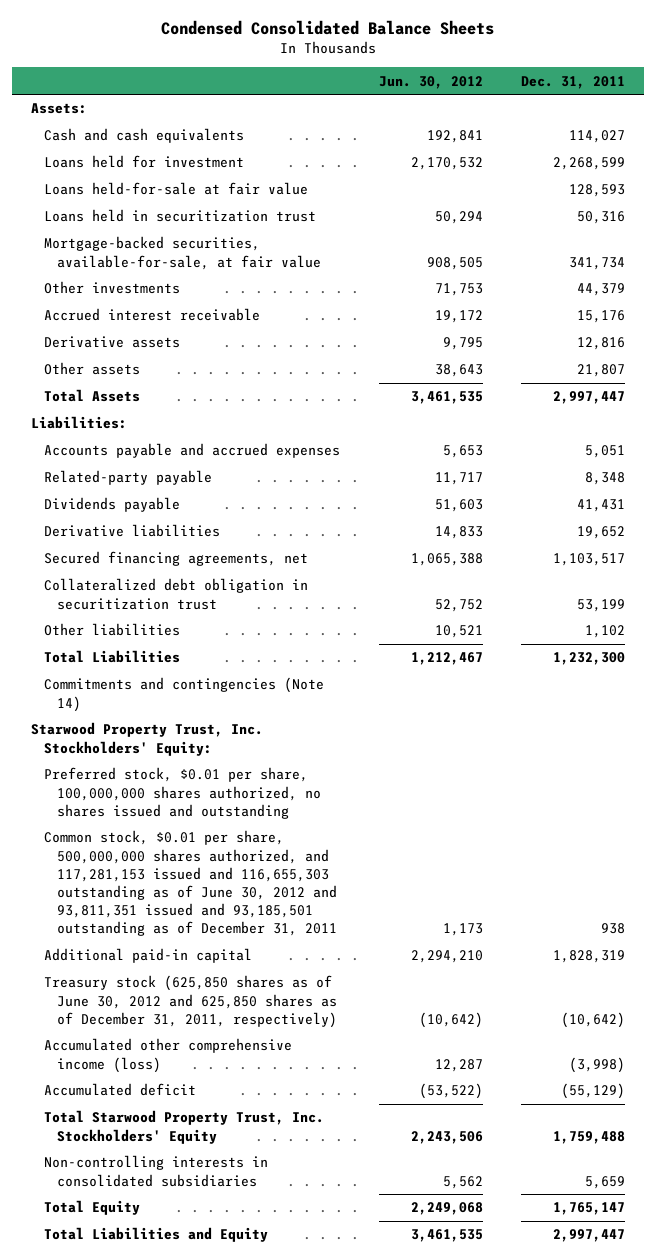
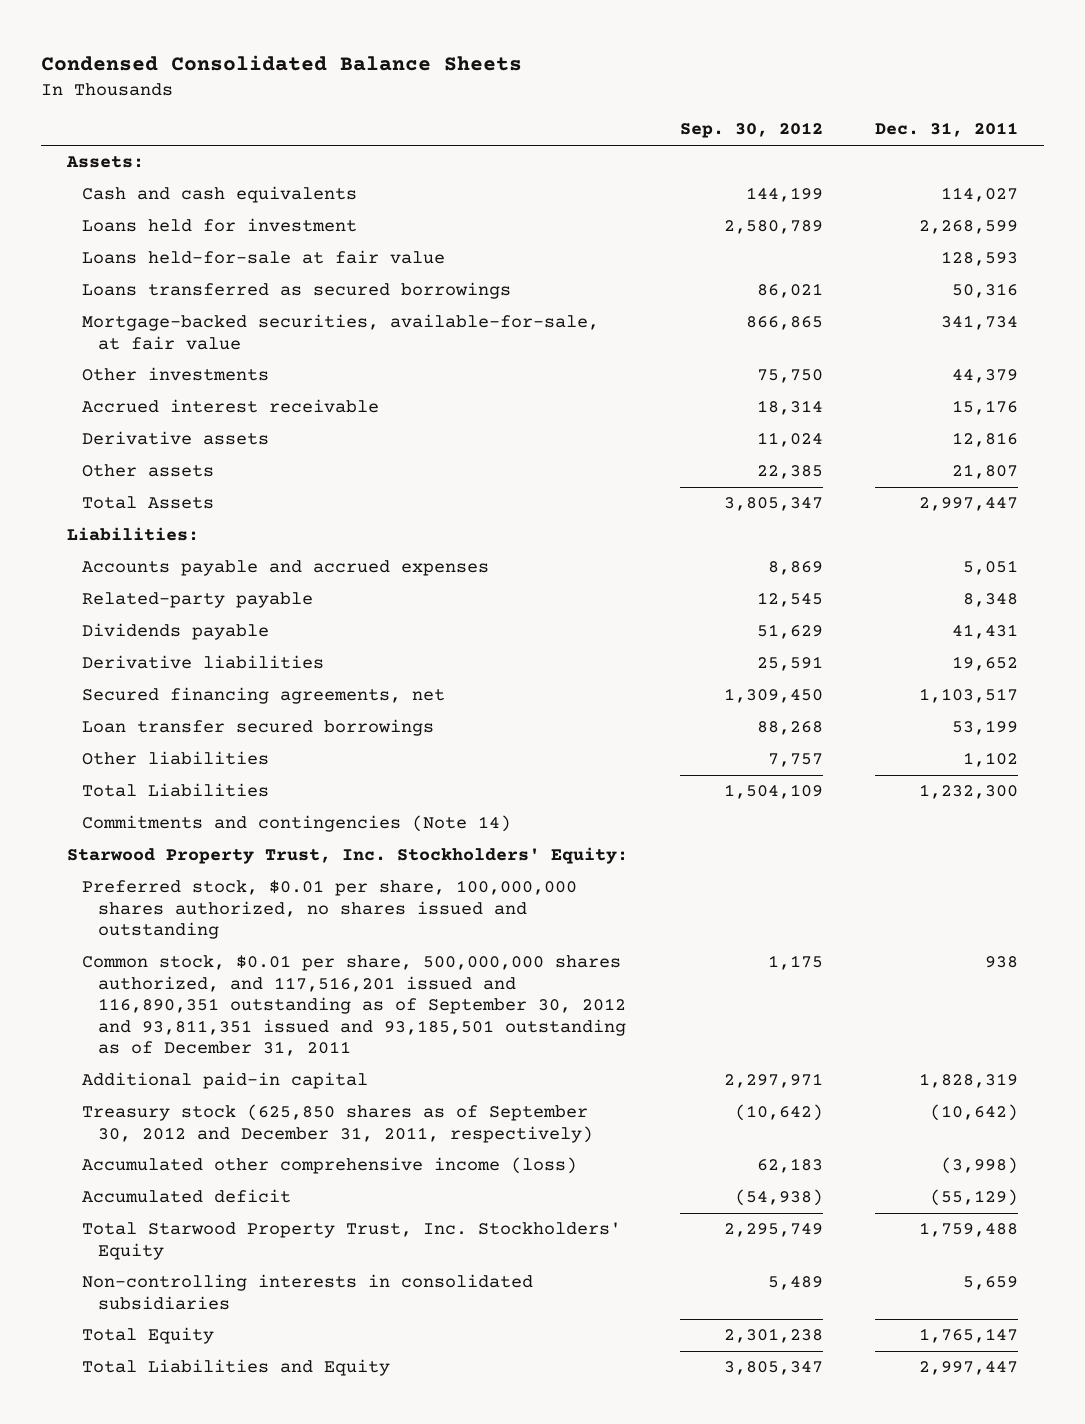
- | Jun. 30, 2012 | Dec. 31, 2011
+ | Sep. 30, 2012 | Dec. 31, 2011
- Loans held in securitization trust | 50,294 | 50,316
+ Loans transferred as secured borrowings | 86,021 | 50,316
- Collateralized debt obligation in securitization trust | 52,752 | 53,199
+ Loan transfer secured borrowings | 88,268 | 53,199
- Common stock, $0.01 per share, 500,000,000 shares authorized, and 117,281,153 issued and 116,655,303 outstanding as of June 30, 2012 and 93,811,351 issued and 93,185,501 outstanding as of December 31, 2011 | 1,173 | 938
+ Common stock, $0.01 per share, 500,000,000 shares authorized, and 117,516,201 issued and 116,890,351 outstanding as of September 30, 2012 and 93,811,351 issued and 93,185,501 outstanding as of December 31, 2011 | 1,175 | 938
- Treasury stock (625,850 shares as of June 30, 2012 and 625,850 shares as of December 31, 2011, respectively) | (10,642) | (10,642)
+ Treasury stock (625,850 shares as of September 30, 2012 and December 31, 2011, respectively) | (10,642) | (10,642)

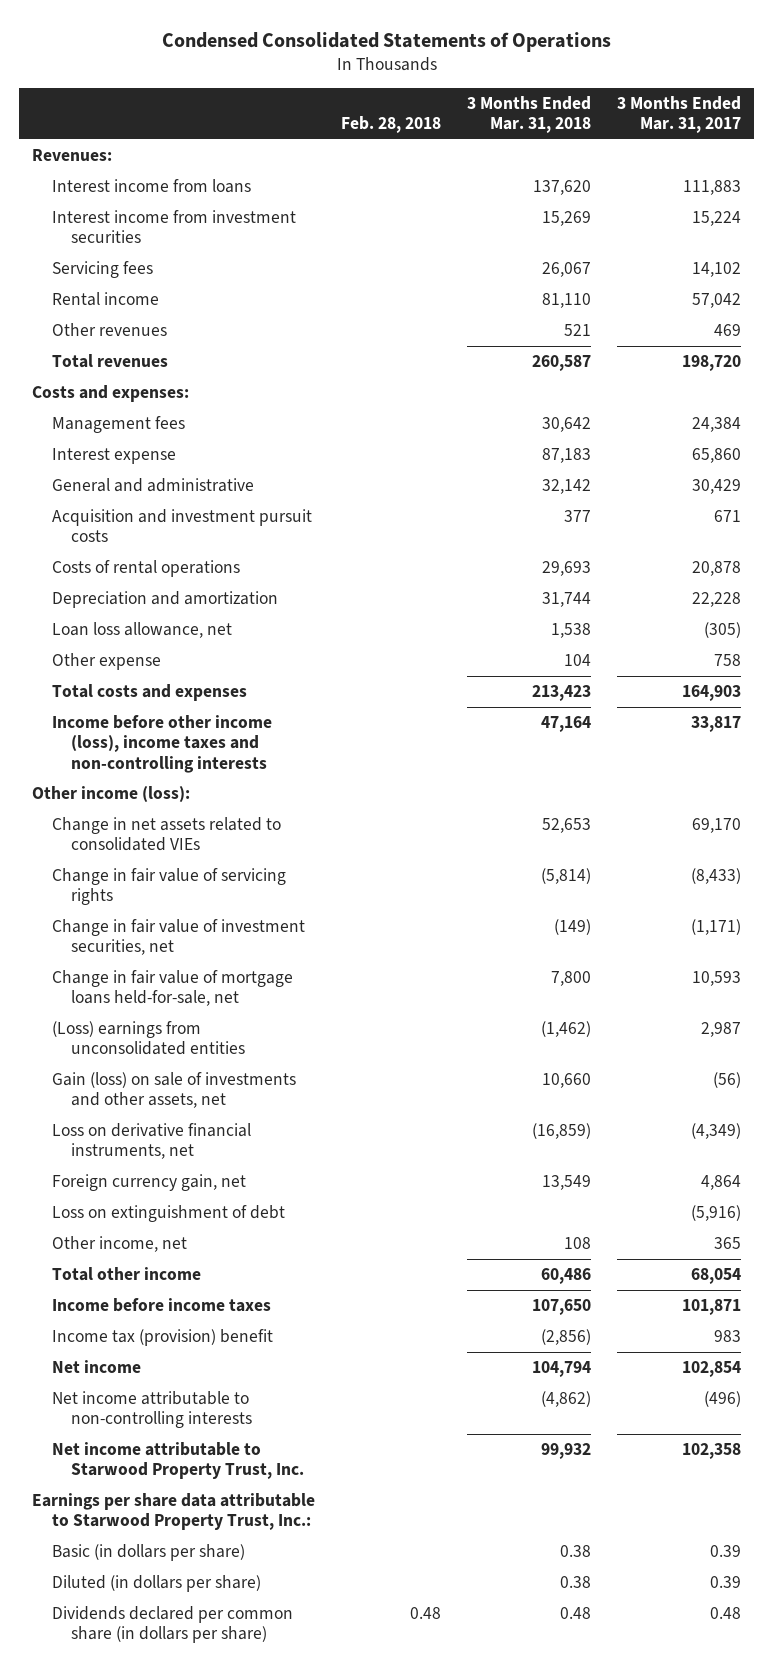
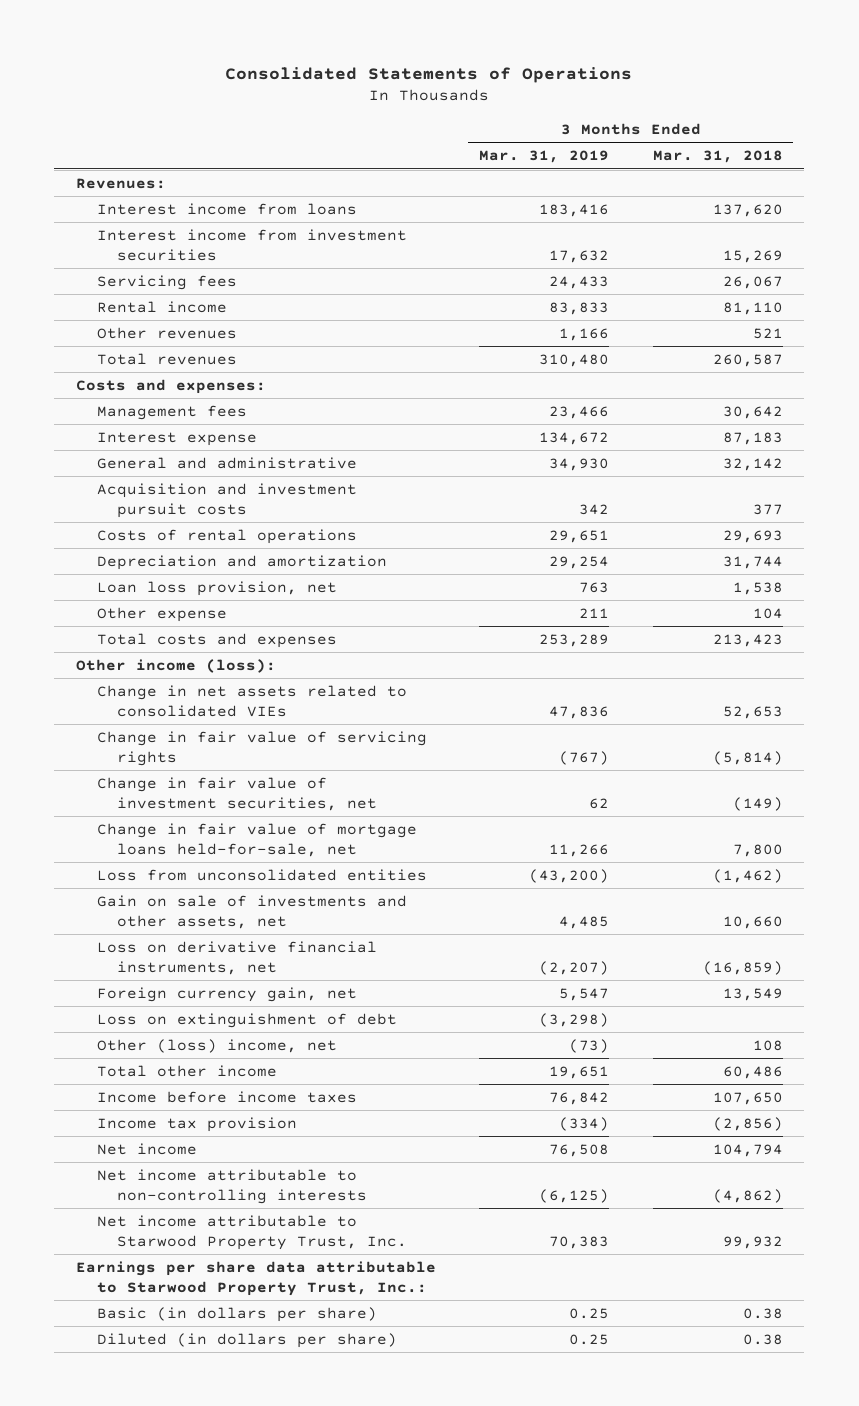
- Condensed Consolidated Statements of Operations
+ Consolidated Statements of Operations
- | Feb. 28, 2018 | 3 Months Ended Mar. 31, 2018 | 3 Months Ended Mar. 31, 2017
+ | 3 Months Ended Mar. 31, 2019 | 3 Months Ended Mar. 31, 2018
- Loan loss allowance, net | | 1,538 | (305)
+ Loan loss provision, net | 763 | 1,538
- Income before other income (loss), income taxes and non-controlling interests | | 47,164 | 33,817
- (Loss) earnings from unconsolidated entities | | (1,462) | 2,987
- Gain (loss) on sale of investments and other assets, net | | 10,660 | (56)
+ Loss from unconsolidated entities | (43,200) | (1,462)
+ Gain on sale of investments and other assets, net | 4,485 | 10,660
- Other income, net | | 108 | 365
+ Other (loss) income, net | (73) | 108
- Income tax (provision) benefit | | (2,856) | 983
+ Income tax provision | (334) | (2,856)
- Dividends declared per common share (in dollars per share) | 0.48 | 0.48 | 0.48

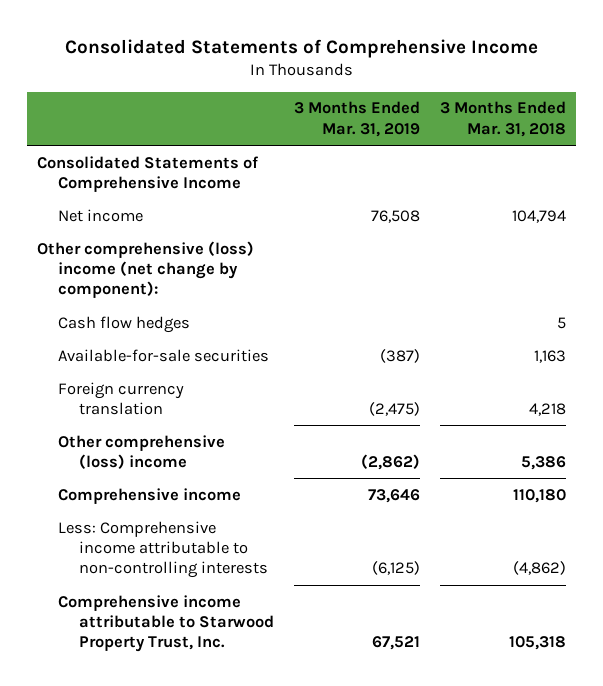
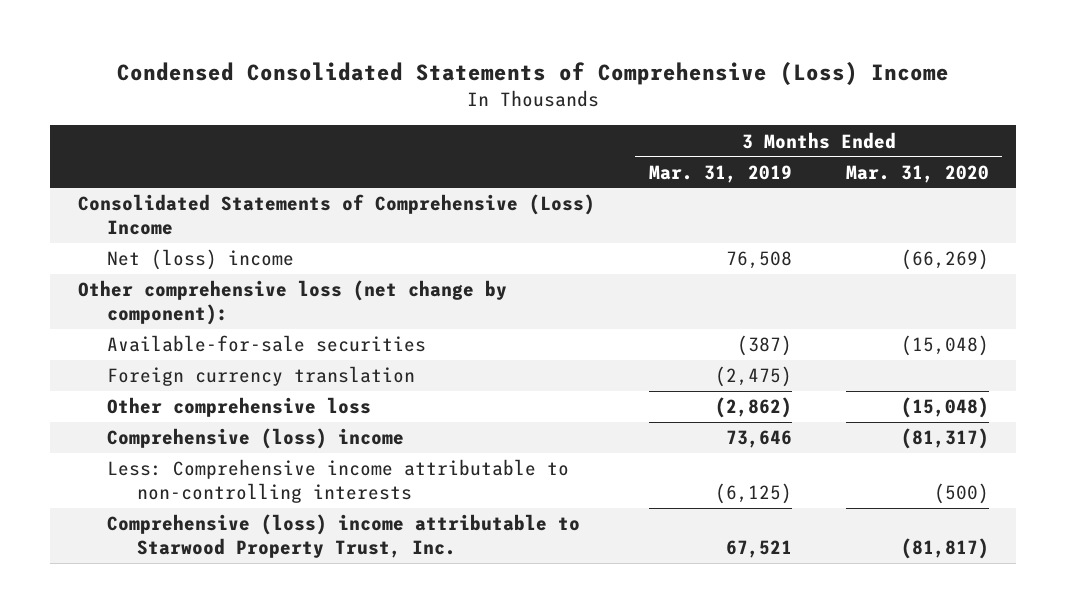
- Consolidated Statements of Comprehensive Income
+ Condensed Consolidated Statements of Comprehensive (Loss) Income
- | 3 Months Ended Mar. 31, 2019 | 3 Months Ended Mar. 31, 2018
+ | 3 Months Ended Mar. 31, 2019 | 3 Months Ended Mar. 31, 2020
- Consolidated Statements of Comprehensive Income
- Net income | 76,508 | 104,794
- Other comprehensive (loss) income (net change by component):
- Cash flow hedges | | 5
+ Consolidated Statements of Comprehensive (Loss) Income
+ Net (loss) income | 76,508 | (66,269)
+ Other comprehensive loss (net change by component):
- Other comprehensive (loss) income | (2,862) | 5,386
- Comprehensive income | 73,646 | 110,180
+ Other comprehensive loss | (2,862) | (15,048)
+ Comprehensive (loss) income | 73,646 | (81,317)
- Comprehensive income attributable to Starwood Property Trust, Inc. | 67,521 | 105,318
+ Comprehensive (loss) income attributable to Starwood Property Trust, Inc. | 67,521 | (81,817)

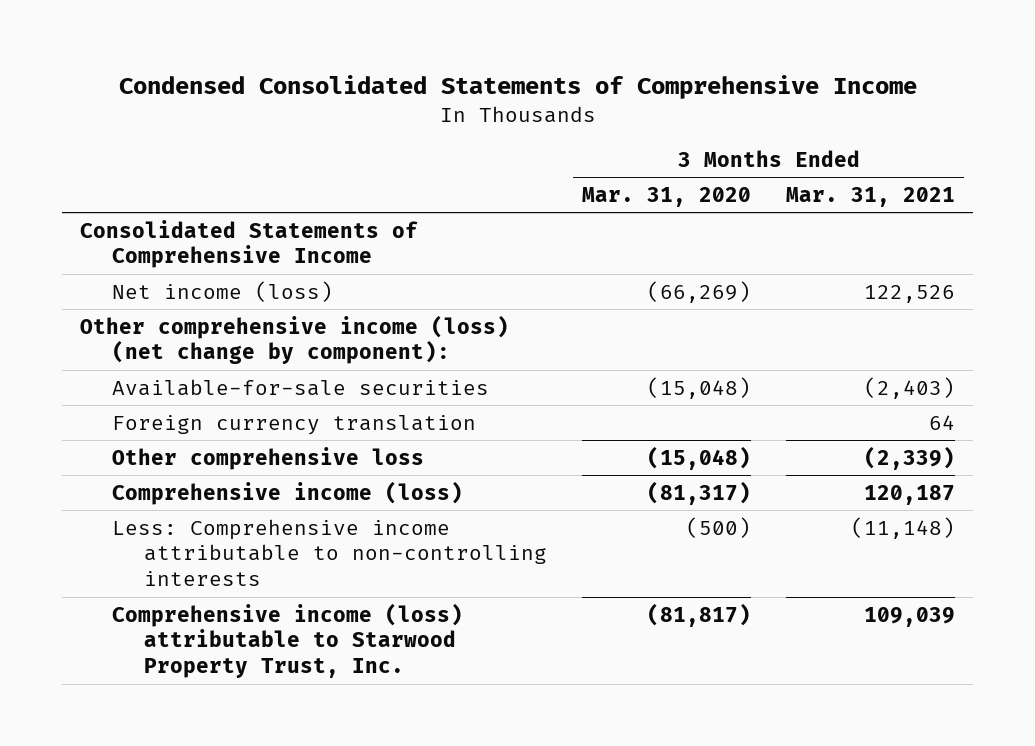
- Condensed Consolidated Statements of Comprehensive (Loss) Income
+ Condensed Consolidated Statements of Comprehensive Income
- | 3 Months Ended Mar. 31, 2019 | 3 Months Ended Mar. 31, 2020
+ | 3 Months Ended Mar. 31, 2020 | 3 Months Ended Mar. 31, 2021
- Consolidated Statements of Comprehensive (Loss) Income
- Net (loss) income | 76,508 | (66,269)
- Other comprehensive loss (net change by component):
+ Consolidated Statements of Comprehensive Income
+ Net income (loss) | (66,269) | 122,526
+ Other comprehensive income (loss) (net change by component):
- Comprehensive (loss) income | 73,646 | (81,317)
+ Comprehensive income (loss) | (81,317) | 120,187
- Comprehensive (loss) income attributable to Starwood Property Trust, Inc. | 67,521 | (81,817)
+ Comprehensive income (loss) attributable to Starwood Property Trust, Inc. | (81,817) | 109,039

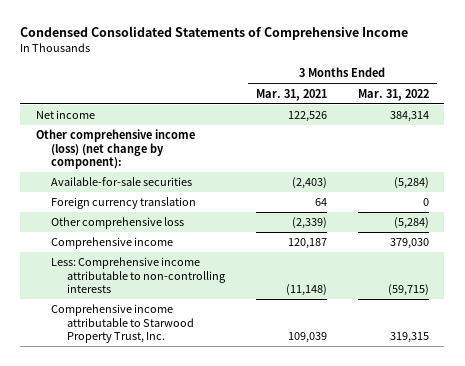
- | 3 Months Ended Mar. 31, 2020 | 3 Months Ended Mar. 31, 2021
+ | 3 Months Ended Mar. 31, 2021 | 3 Months Ended Mar. 31, 2022
- Consolidated Statements of Comprehensive Income
- Net income (loss) | (66,269) | 122,526
+ Net income | 122,526 | 384,314
- Comprehensive income (loss) | (81,317) | 120,187
+ Comprehensive income | 120,187 | 379,030
- Comprehensive income (loss) attributable to Starwood Property Trust, Inc. | (81,817) | 109,039
+ Comprehensive income attributable to Starwood Property Trust, Inc. | 109,039 | 319,315

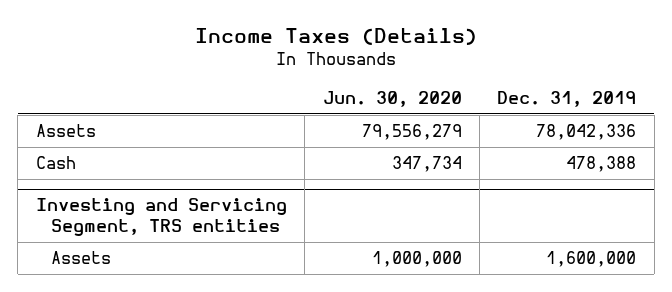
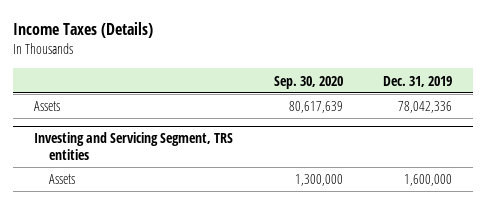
- | Jun. 30, 2020 | Dec. 31, 2019
+ | Sep. 30, 2020 | Dec. 31, 2019
- Cash | 347,734 | 478,388

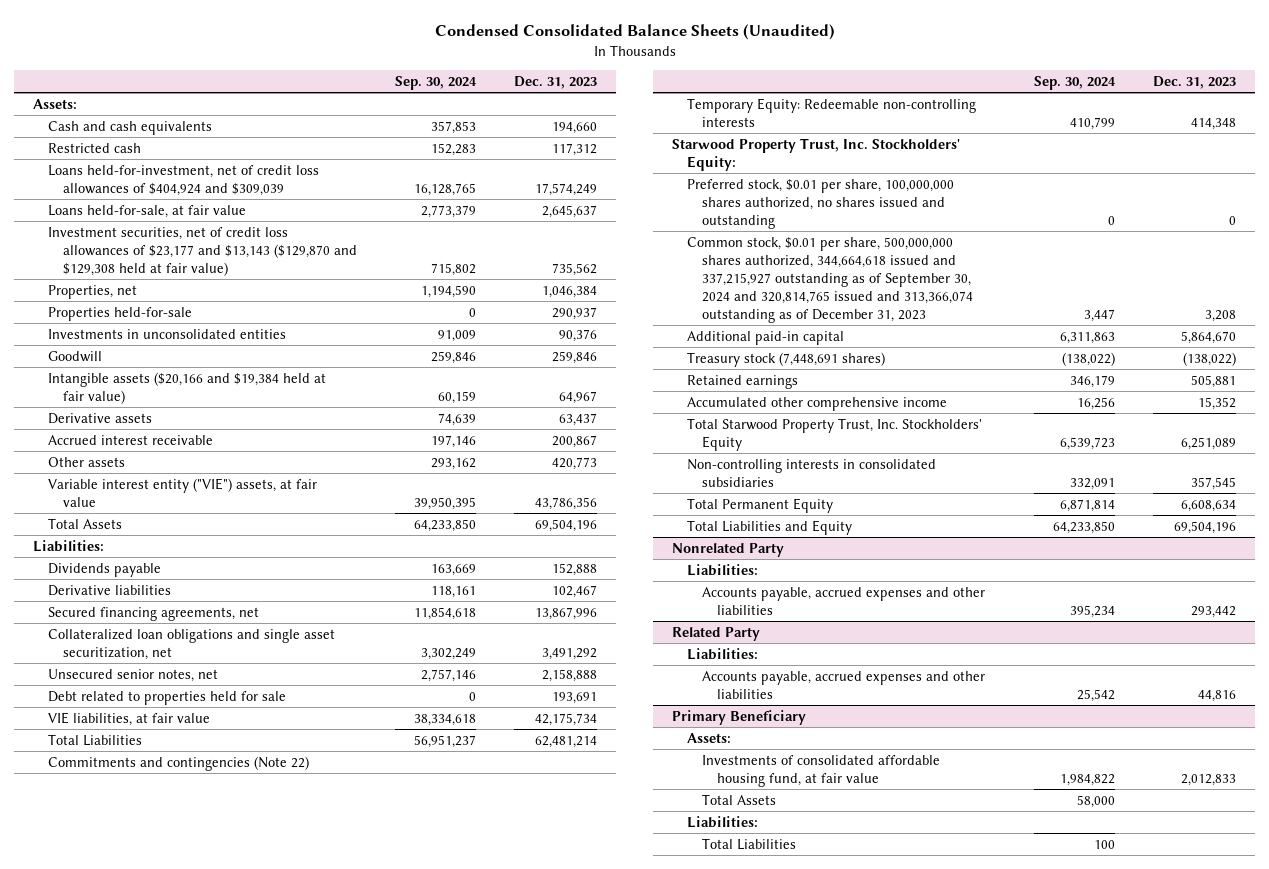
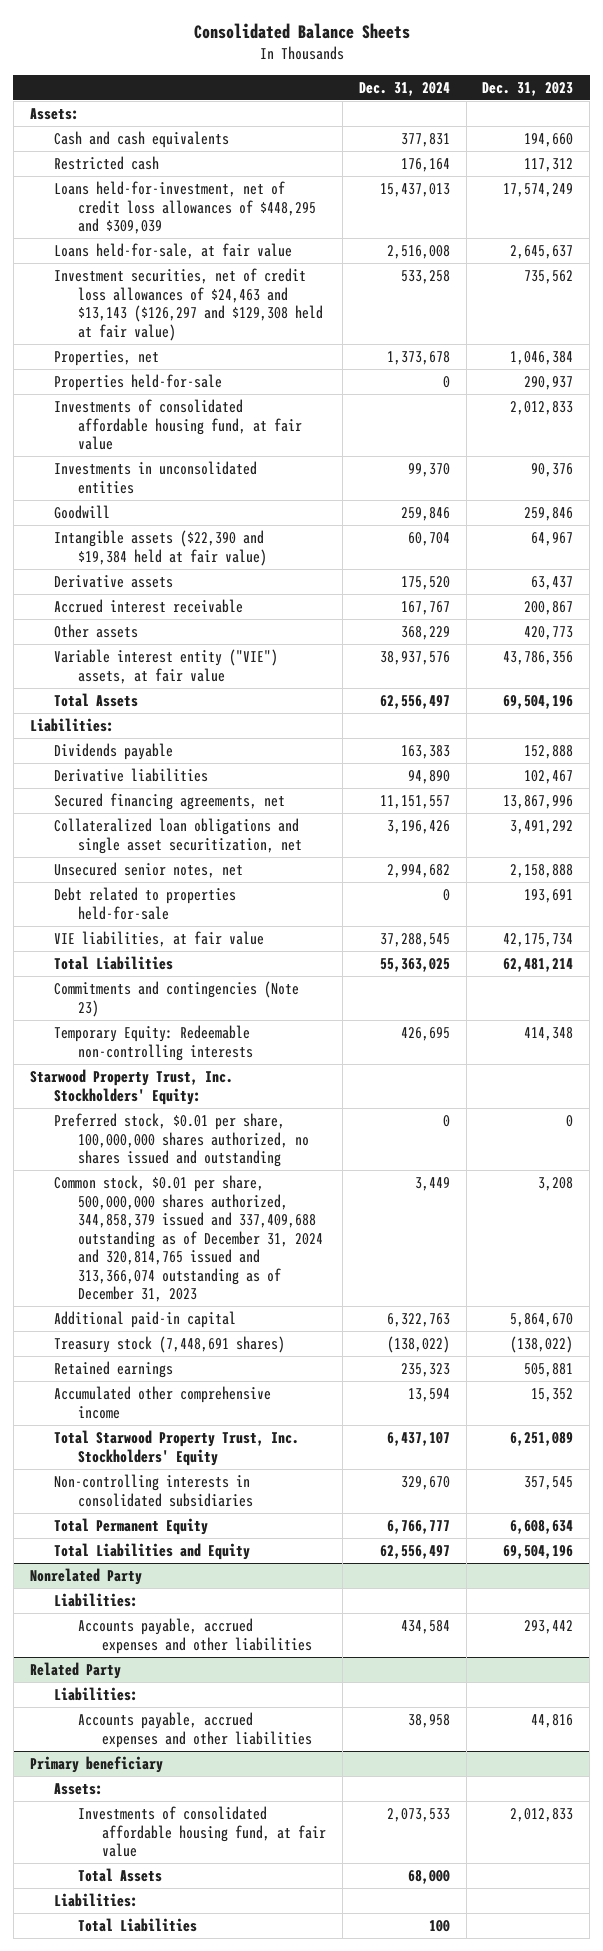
- Condensed Consolidated Balance Sheets (Unaudited)
+ Consolidated Balance Sheets
- | Sep. 30, 2024 | Dec. 31, 2023
+ | Dec. 31, 2024 | Dec. 31, 2023
- Loans held-for-investment, net of credit loss allowances of $404,924 and $309,039 | 16,128,765 | 17,574,249
+ Loans held-for-investment, net of credit loss allowances of $448,295 and $309,039 | 15,437,013 | 17,574,249
- Investment securities, net of credit loss allowances of $23,177 and $13,143 ($129,870 and $129,308 held at fair value) | 715,802 | 735,562
+ Investment securities, net of credit loss allowances of $24,463 and $13,143 ($126,297 and $129,308 held at fair value) | 533,258 | 735,562
+ Investments of consolidated affordable housing fund, at fair value | | 2,012,833
- Intangible assets ($20,166 and $19,384 held at fair value) | 60,159 | 64,967
+ Intangible assets ($22,390 and $19,384 held at fair value) | 60,704 | 64,967
- Debt related to properties held for sale | 0 | 193,691
+ Debt related to properties held-for-sale | 0 | 193,691
- Commitments and contingencies (Note 22)
+ Commitments and contingencies (Note 23)
- Common stock, $0.01 per share, 500,000,000 shares authorized, 344,664,618 issued and 337,215,927 outstanding as of September 30, 2024 and 320,814,765 issued and 313,366,074 outstanding as of December 31, 2023 | 3,447 | 3,208
+ Common stock, $0.01 per share, 500,000,000 shares authorized, 344,858,379 issued and 337,409,688 outstanding as of December 31, 2024 and 320,814,765 issued and 313,366,074 outstanding as of December 31, 2023 | 3,449 | 3,208
- Primary Beneficiary
+ Primary beneficiary

